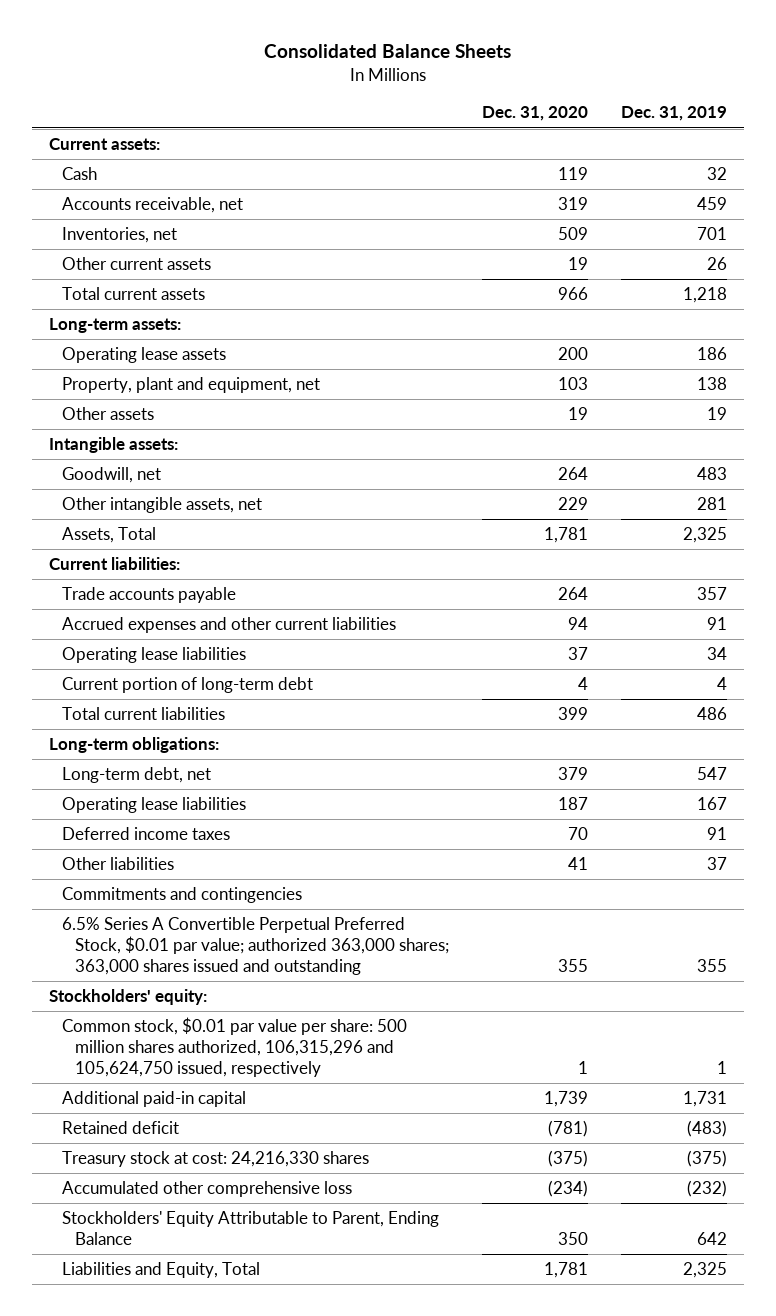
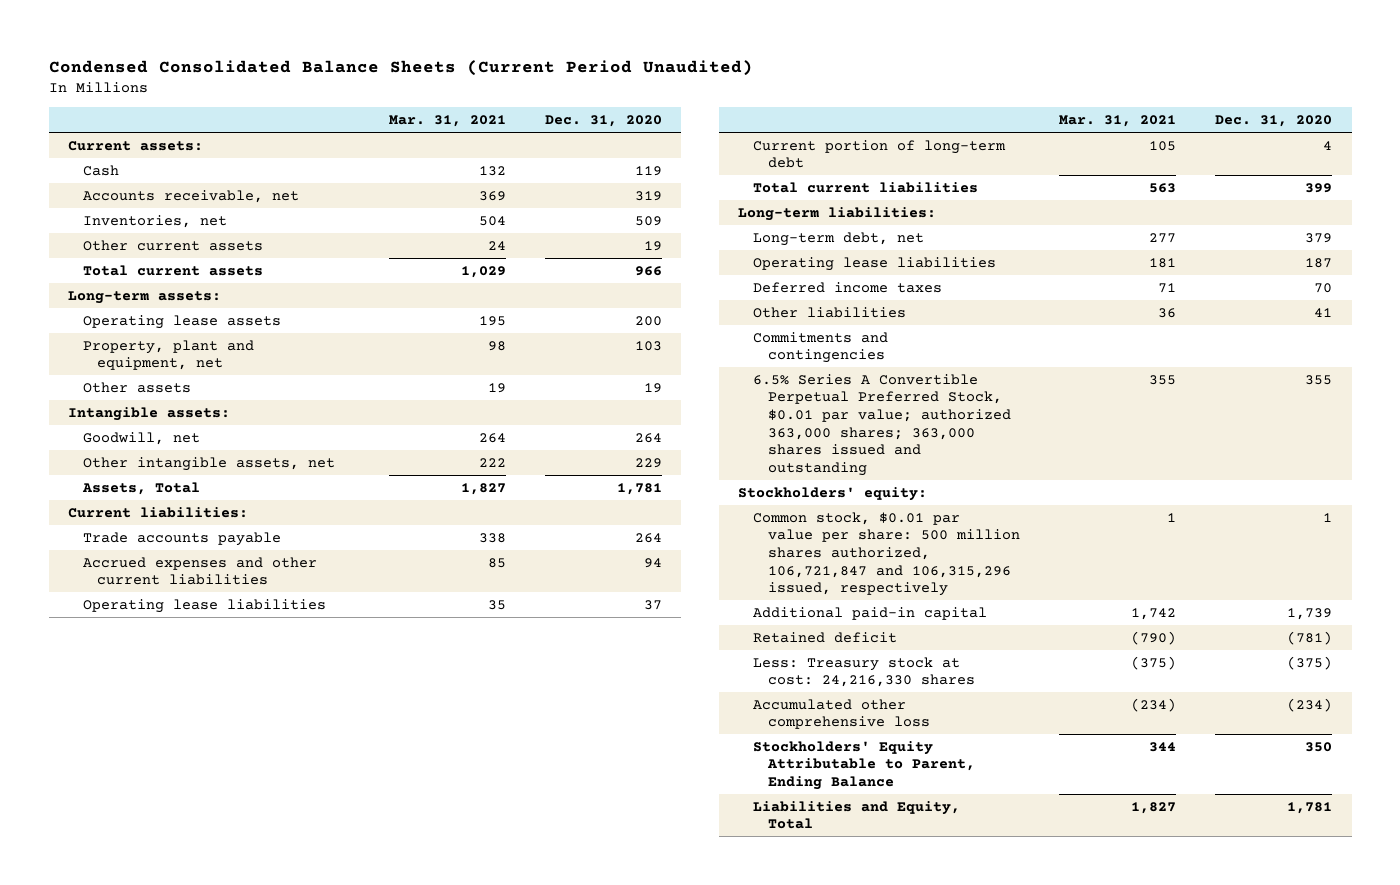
- Consolidated Balance Sheets
+ Condensed Consolidated Balance Sheets (Current Period Unaudited)
- | Dec. 31, 2020 | Dec. 31, 2019
+ | Mar. 31, 2021 | Dec. 31, 2020
- Long-term obligations:
+ Long-term liabilities:
- Common stock, $0.01 par value per share: 500 million shares authorized, 106,315,296 and 105,624,750 issued, respectively | 1 | 1
+ Common stock, $0.01 par value per share: 500 million shares authorized, 106,721,847 and 106,315,296 issued, respectively | 1 | 1
- Treasury stock at cost: 24,216,330 shares | (375) | (375)
+ Less: Treasury stock at cost: 24,216,330 shares | (375) | (375)

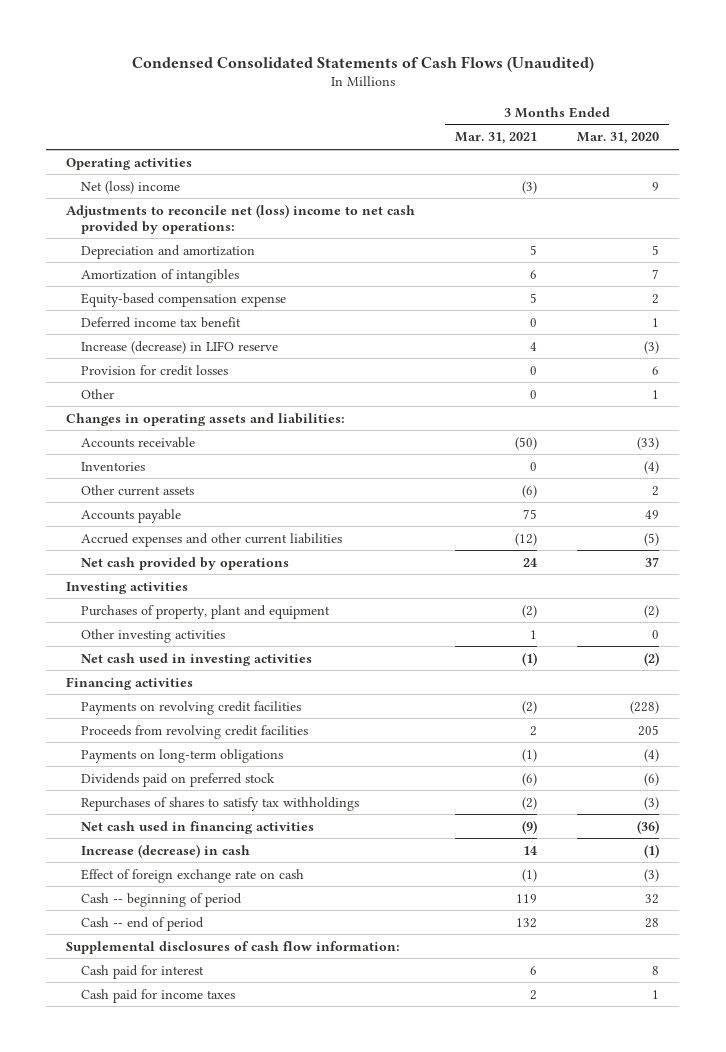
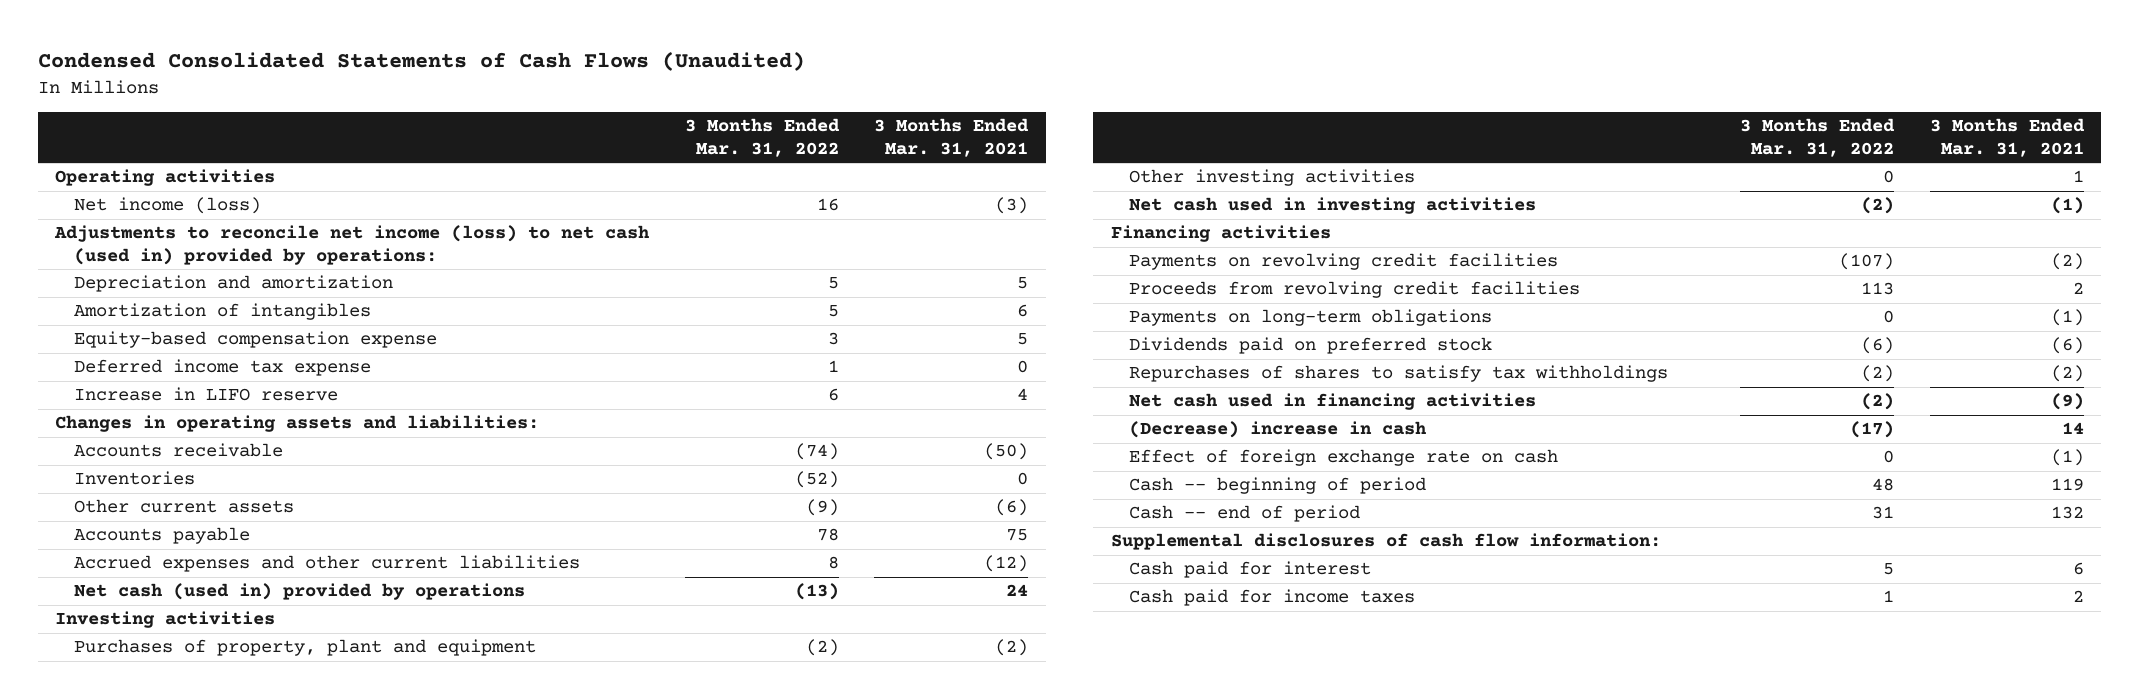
- | 3 Months Ended Mar. 31, 2021 | 3 Months Ended Mar. 31, 2020
+ | 3 Months Ended Mar. 31, 2022 | 3 Months Ended Mar. 31, 2021
- Net (loss) income | (3) | 9
- Adjustments to reconcile net (loss) income to net cash provided by operations:
+ Net income (loss) | 16 | (3)
+ Adjustments to reconcile net income (loss) to net cash (used in) provided by operations:
- Deferred income tax benefit | 0 | 1
- Increase (decrease) in LIFO reserve | 4 | (3)
- Provision for credit losses | 0 | 6
- Other | 0 | 1
+ Deferred income tax expense | 1 | 0
+ Increase in LIFO reserve | 6 | 4
- Net cash provided by operations | 24 | 37
+ Net cash (used in) provided by operations | (13) | 24
- Increase (decrease) in cash | 14 | (1)
+ (Decrease) increase in cash | (17) | 14

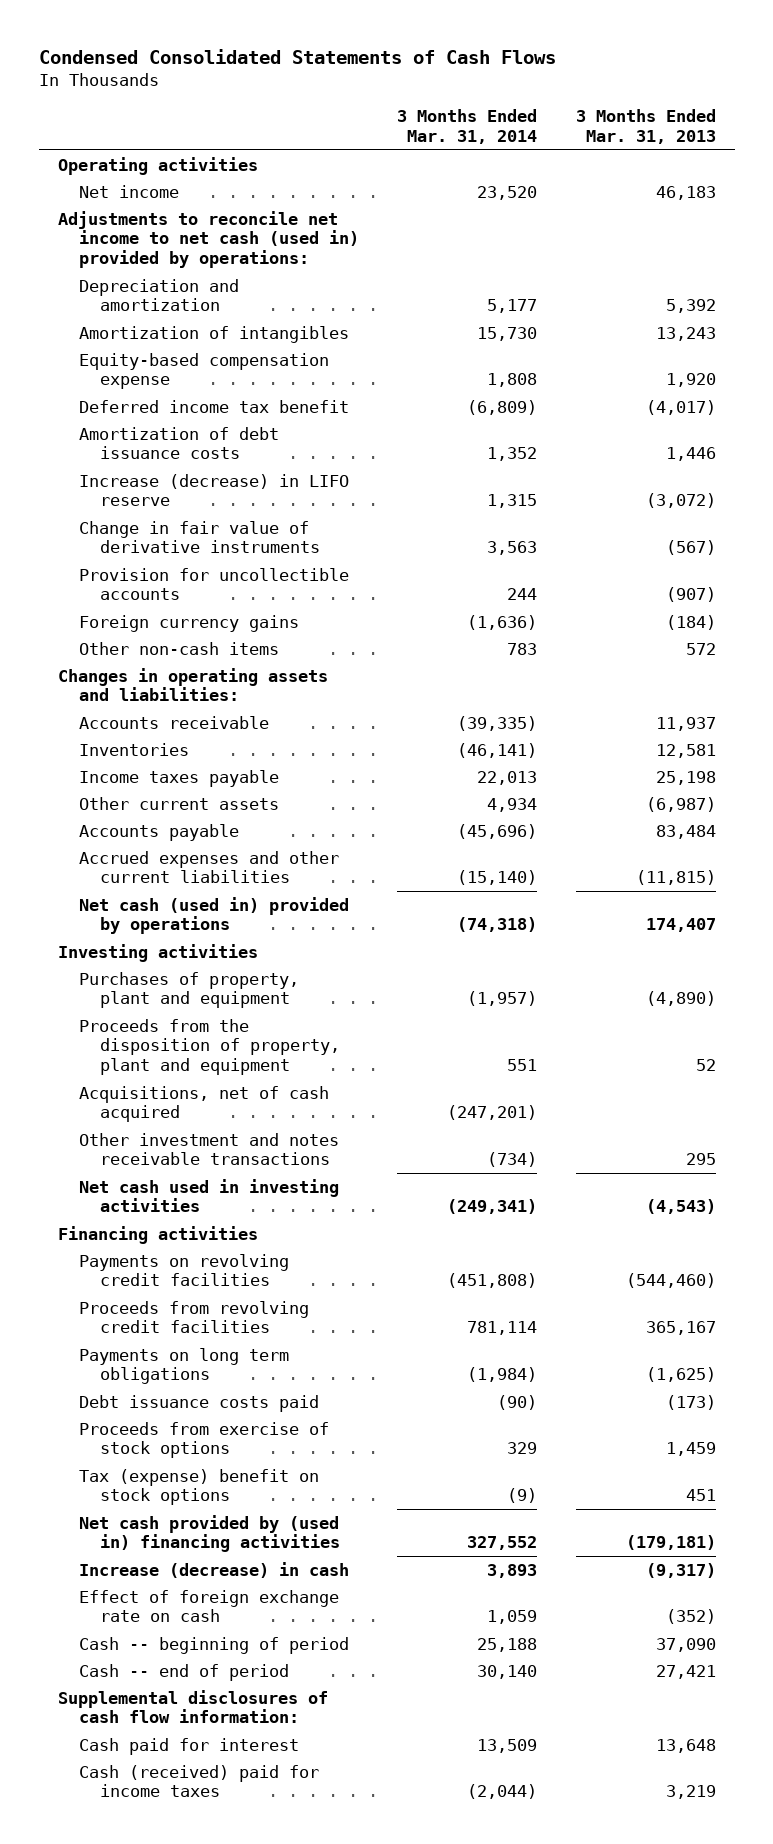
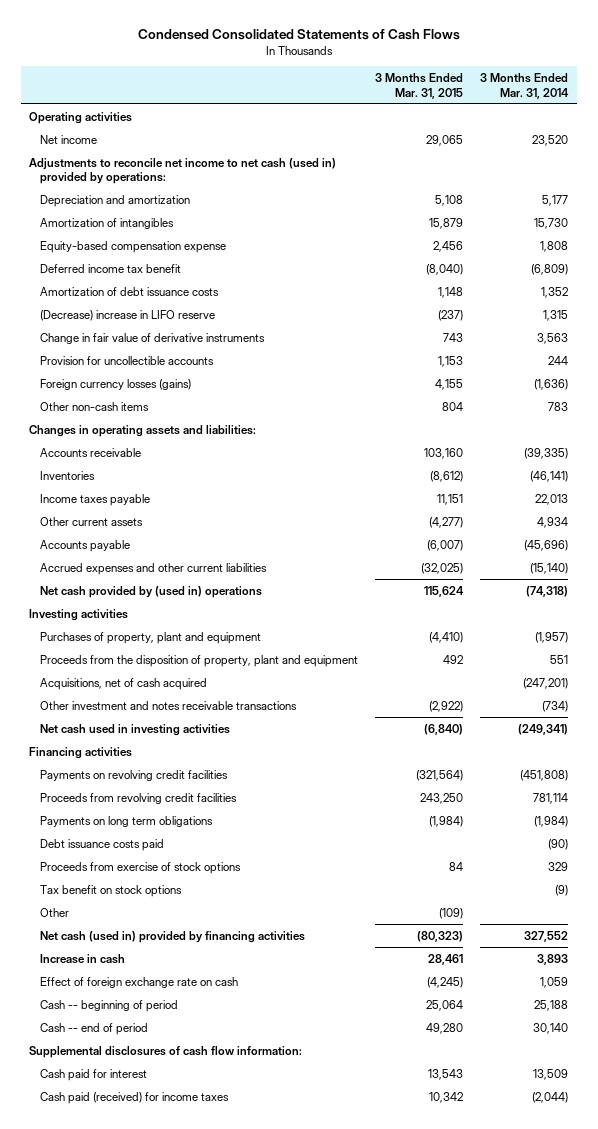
- | 3 Months Ended Mar. 31, 2014 | 3 Months Ended Mar. 31, 2013
+ | 3 Months Ended Mar. 31, 2015 | 3 Months Ended Mar. 31, 2014
- Increase (decrease) in LIFO reserve | 1,315 | (3,072)
+ (Decrease) increase in LIFO reserve | (237) | 1,315
- Foreign currency gains | (1,636) | (184)
+ Foreign currency losses (gains) | 4,155 | (1,636)
- Net cash (used in) provided by operations | (74,318) | 174,407
+ Net cash provided by (used in) operations | 115,624 | (74,318)
- Tax (expense) benefit on stock options | (9) | 451
- Net cash provided by (used in) financing activities | 327,552 | (179,181)
- Increase (decrease) in cash | 3,893 | (9,317)
+ Tax benefit on stock options | | (9)
+ Other | (109) |
+ Net cash (used in) provided by financing activities | (80,323) | 327,552
+ Increase in cash | 28,461 | 3,893
- Cash (received) paid for income taxes | (2,044) | 3,219
+ Cash paid (received) for income taxes | 10,342 | (2,044)

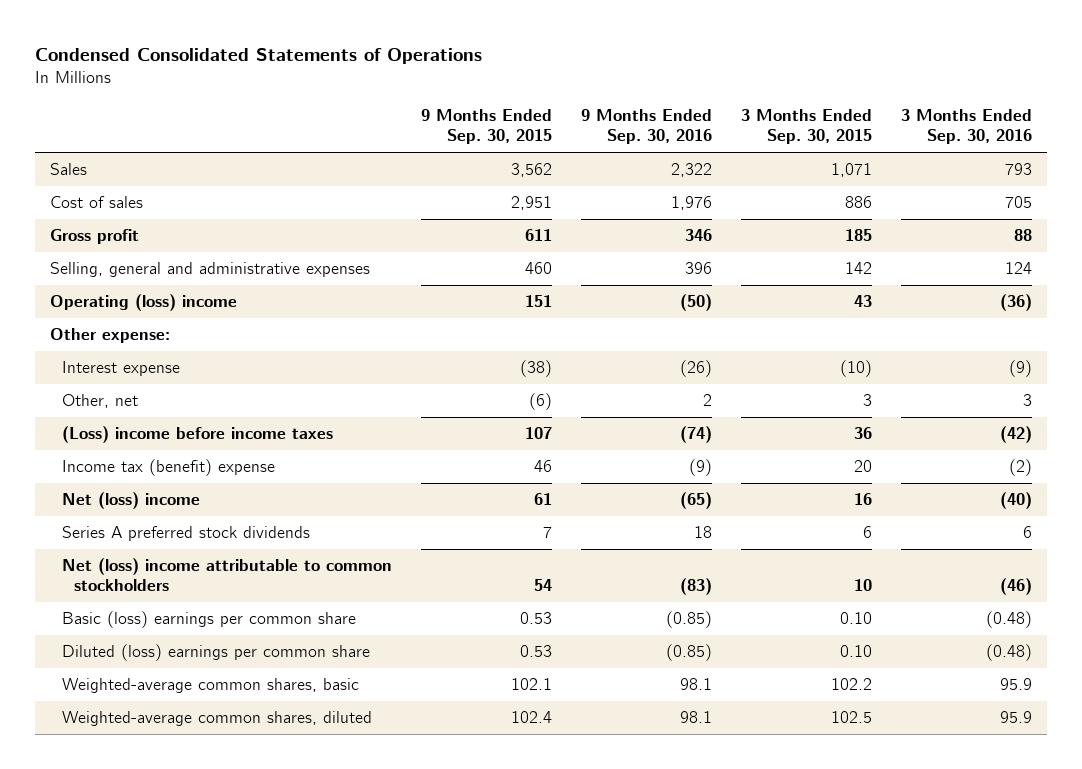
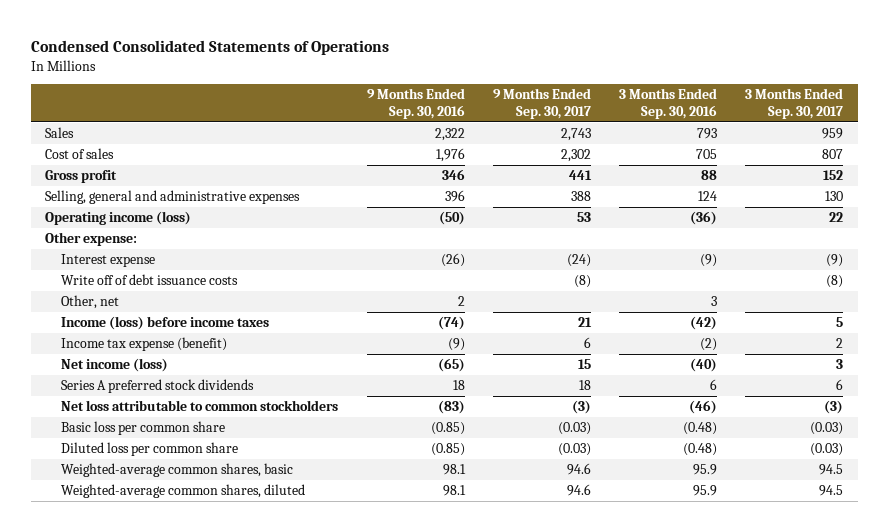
- | 9 Months Ended Sep. 30, 2015 | 9 Months Ended Sep. 30, 2016 | 3 Months Ended Sep. 30, 2015 | 3 Months Ended Sep. 30, 2016
+ | 9 Months Ended Sep. 30, 2016 | 9 Months Ended Sep. 30, 2017 | 3 Months Ended Sep. 30, 2016 | 3 Months Ended Sep. 30, 2017
- Operating (loss) income | 151 | (50) | 43 | (36)
+ Operating income (loss) | (50) | 53 | (36) | 22
+ Write off of debt issuance costs | | (8) | | (8)
- (Loss) income before income taxes | 107 | (74) | 36 | (42)
- Income tax (benefit) expense | 46 | (9) | 20 | (2)
- Net (loss) income | 61 | (65) | 16 | (40)
+ Income (loss) before income taxes | (74) | 21 | (42) | 5
+ Income tax expense (benefit) | (9) | 6 | (2) | 2
+ Net income (loss) | (65) | 15 | (40) | 3
- Net (loss) income attributable to common stockholders | 54 | (83) | 10 | (46)
- Basic (loss) earnings per common share | 0.53 | (0.85) | 0.10 | (0.48)
- Diluted (loss) earnings per common share | 0.53 | (0.85) | 0.10 | (0.48)
+ Net loss attributable to common stockholders | (83) | (3) | (46) | (3)
+ Basic loss per common share | (0.85) | (0.03) | (0.48) | (0.03)
+ Diluted loss per common share | (0.85) | (0.03) | (0.48) | (0.03)

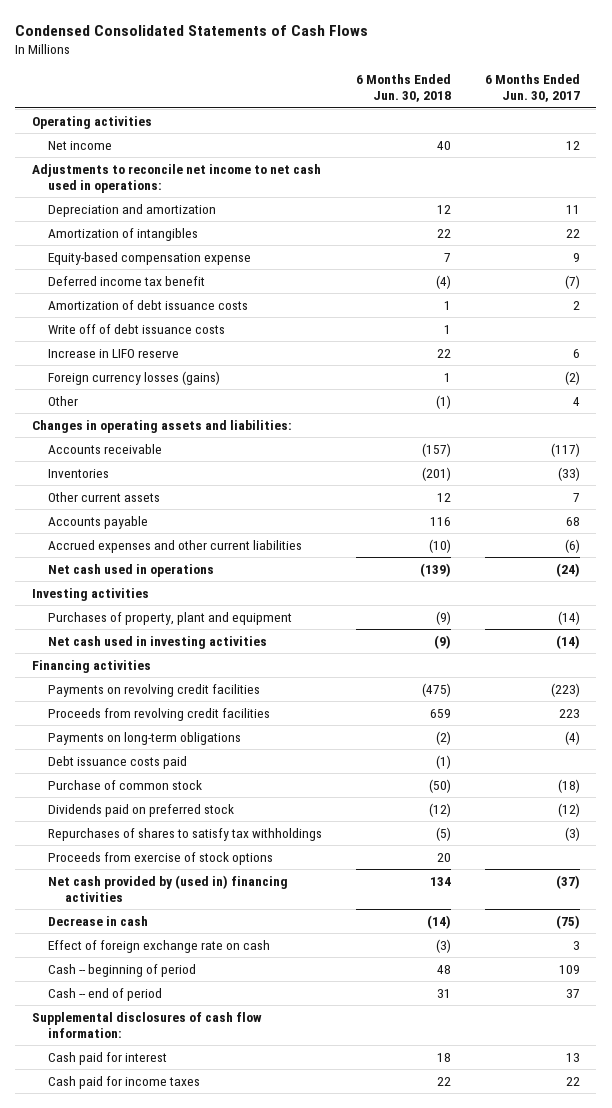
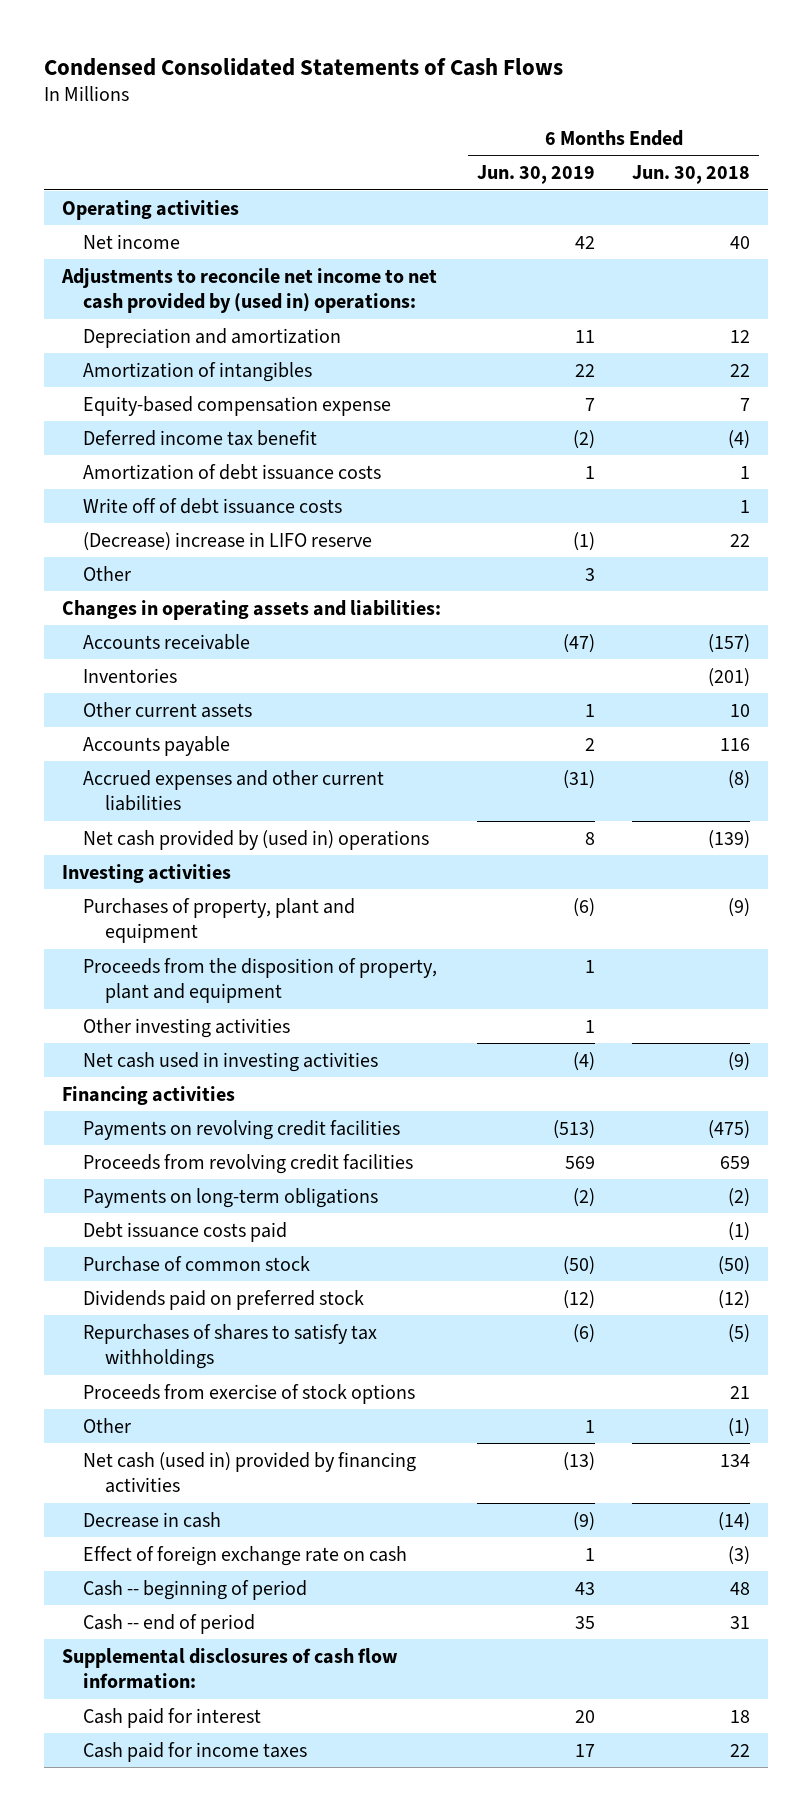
- | 6 Months Ended Jun. 30, 2018 | 6 Months Ended Jun. 30, 2017
+ | 6 Months Ended Jun. 30, 2019 | 6 Months Ended Jun. 30, 2018
- Adjustments to reconcile net income to net cash used in operations:
+ Adjustments to reconcile net income to net cash provided by (used in) operations:
- Increase in LIFO reserve | 22 | 6
- Foreign currency losses (gains) | 1 | (2)
+ (Decrease) increase in LIFO reserve | (1) | 22
+ Other | 3 |
- Other current assets | 12 | 7
+ Other current assets | 1 | 10
- Accrued expenses and other current liabilities | (10) | (6)
- Net cash used in operations | (139) | (24)
+ Accrued expenses and other current liabilities | (31) | (8)
+ Net cash provided by (used in) operations | 8 | (139)
+ Proceeds from the disposition of property, plant and equipment | 1 |
+ Other investing activities | 1 |
- Proceeds from exercise of stock options | 20 |
- Net cash provided by (used in) financing activities | 134 | (37)
+ Proceeds from exercise of stock options | | 21
moved down: Other | 1 | (1)
+ Net cash (used in) provided by financing activities | (13) | 134

